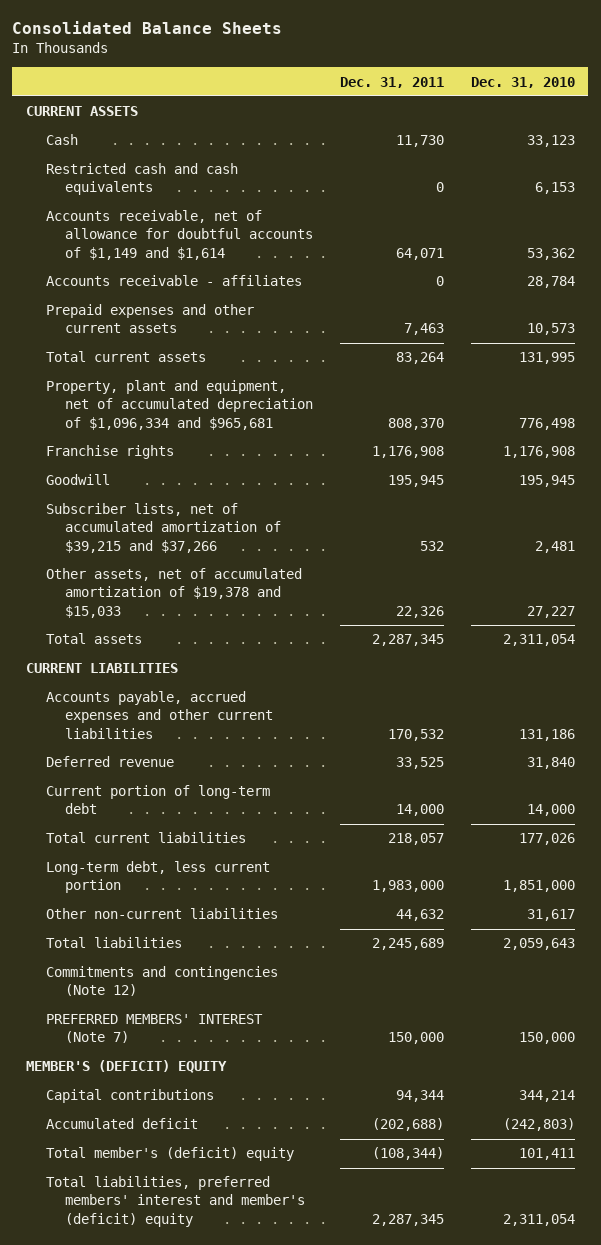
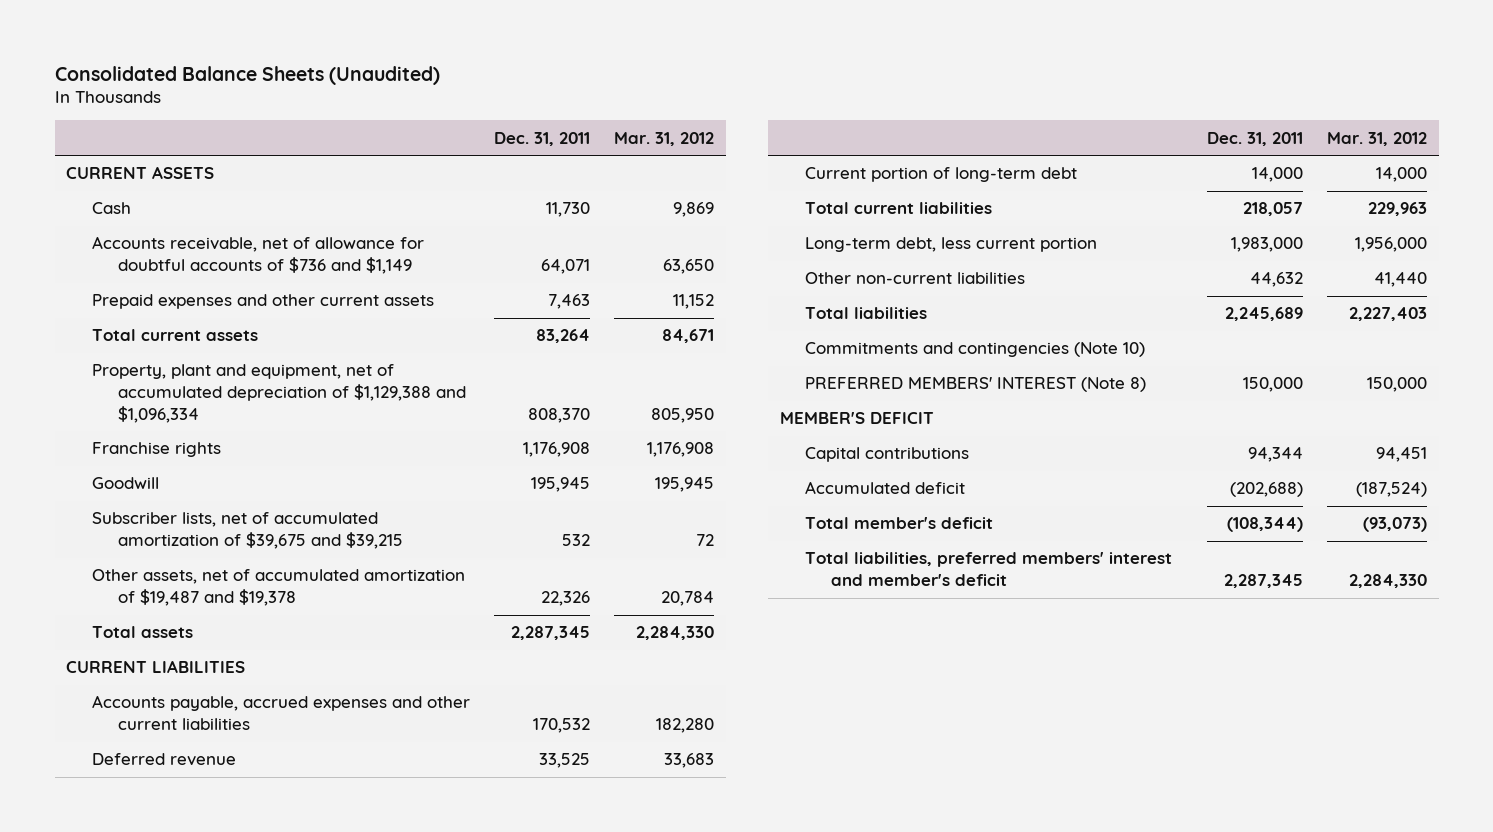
- Consolidated Balance Sheets
+ Consolidated Balance Sheets (Unaudited)
- | Dec. 31, 2011 | Dec. 31, 2010
+ | Dec. 31, 2011 | Mar. 31, 2012
- Restricted cash and cash equivalents | 0 | 6,153
- Accounts receivable, net of allowance for doubtful accounts of $1,149 and $1,614 | 64,071 | 53,362
- Accounts receivable - affiliates | 0 | 28,784
+ Accounts receivable, net of allowance for doubtful accounts of $736 and $1,149 | 64,071 | 63,650
- Property, plant and equipment, net of accumulated depreciation of $1,096,334 and $965,681 | 808,370 | 776,498
+ Property, plant and equipment, net of accumulated depreciation of $1,129,388 and $1,096,334 | 808,370 | 805,950
- Subscriber lists, net of accumulated amortization of $39,215 and $37,266 | 532 | 2,481
- Other assets, net of accumulated amortization of $19,378 and $15,033 | 22,326 | 27,227
+ Subscriber lists, net of accumulated amortization of $39,675 and $39,215 | 532 | 72
+ Other assets, net of accumulated amortization of $19,487 and $19,378 | 22,326 | 20,784
- Commitments and contingencies (Note 12)
- PREFERRED MEMBERS' INTEREST (Note 7) | 150,000 | 150,000
- MEMBER'S (DEFICIT) EQUITY
+ Commitments and contingencies (Note 10)
+ PREFERRED MEMBERS' INTEREST (Note 8) | 150,000 | 150,000
+ MEMBER'S DEFICIT
- Total member's (deficit) equity | (108,344) | 101,411
- Total liabilities, preferred members' interest and member's (deficit) equity | 2,287,345 | 2,311,054
+ Total member's deficit | (108,344) | (93,073)
+ Total liabilities, preferred members' interest and member's deficit | 2,287,345 | 2,284,330

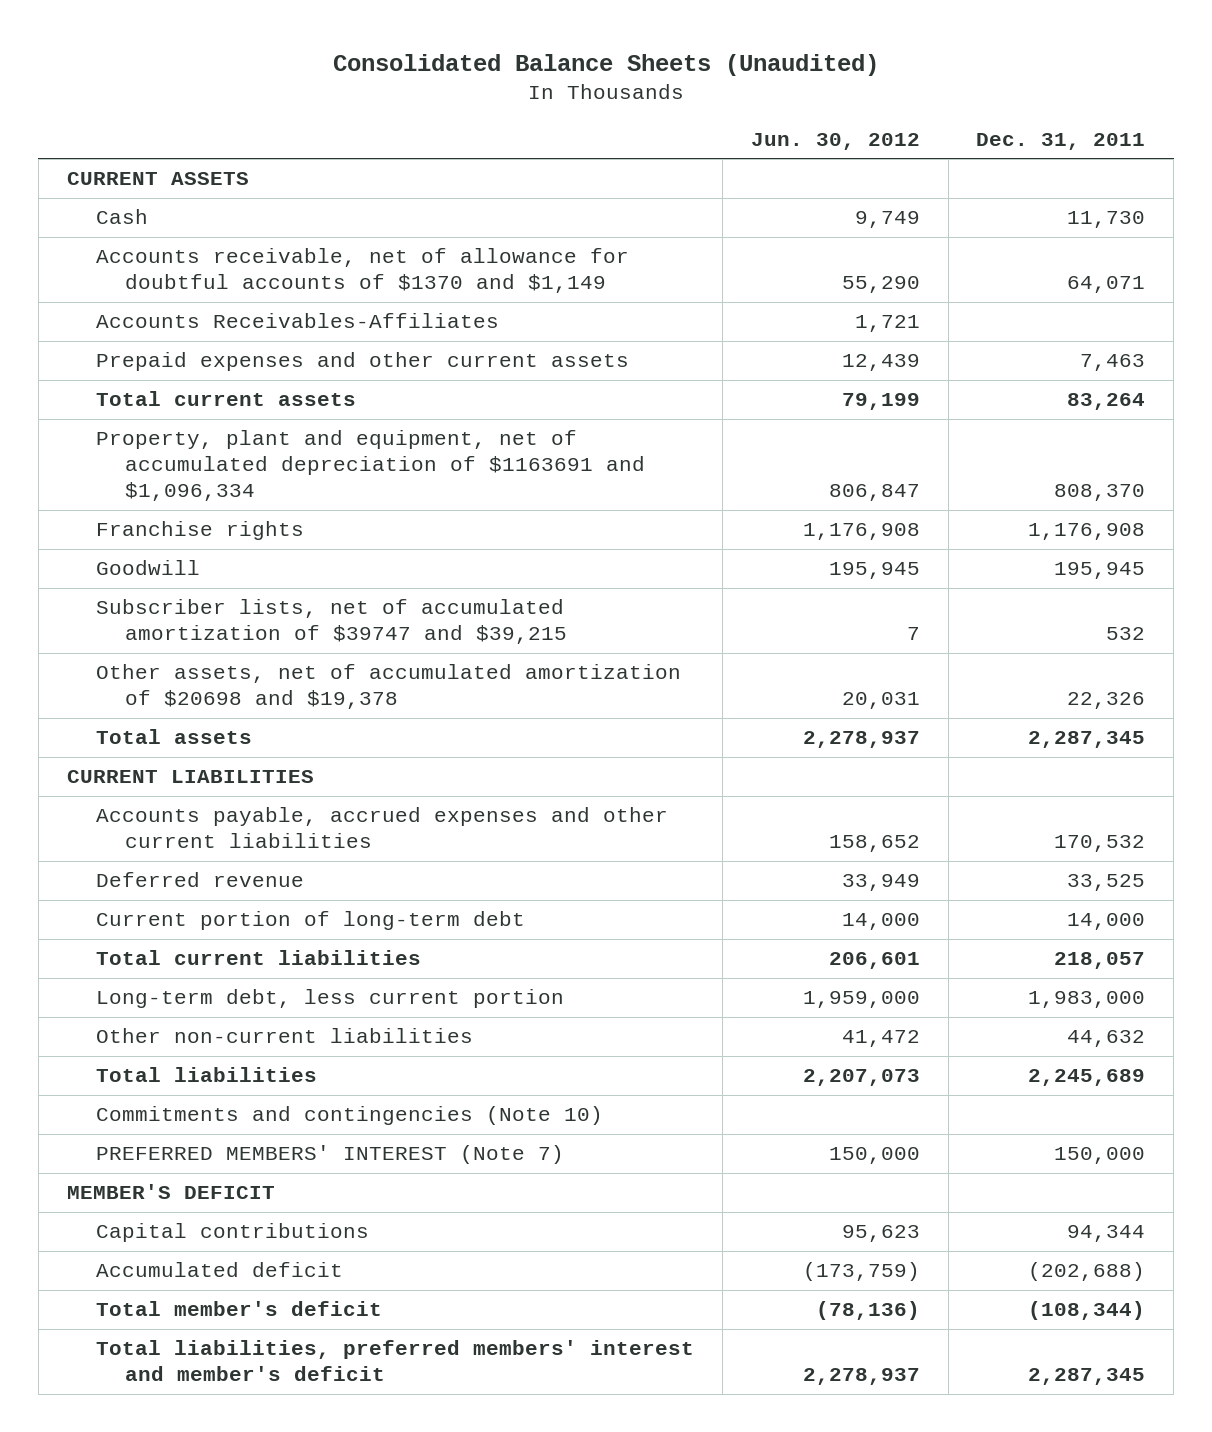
- | Dec. 31, 2011 | Mar. 31, 2012
+ | Jun. 30, 2012 | Dec. 31, 2011
- Accounts receivable, net of allowance for doubtful accounts of $736 and $1,149 | 64,071 | 63,650
+ Accounts receivable, net of allowance for doubtful accounts of $1370 and $1,149 | 55,290 | 64,071
+ Accounts Receivables-Affiliates | 1,721 |
- Property, plant and equipment, net of accumulated depreciation of $1,129,388 and $1,096,334 | 808,370 | 805,950
+ Property, plant and equipment, net of accumulated depreciation of $1163691 and $1,096,334 | 806,847 | 808,370
- Subscriber lists, net of accumulated amortization of $39,675 and $39,215 | 532 | 72
- Other assets, net of accumulated amortization of $19,487 and $19,378 | 22,326 | 20,784
+ Subscriber lists, net of accumulated amortization of $39747 and $39,215 | 7 | 532
+ Other assets, net of accumulated amortization of $20698 and $19,378 | 20,031 | 22,326
- PREFERRED MEMBERS' INTEREST (Note 8) | 150,000 | 150,000
+ PREFERRED MEMBERS' INTEREST (Note 7) | 150,000 | 150,000

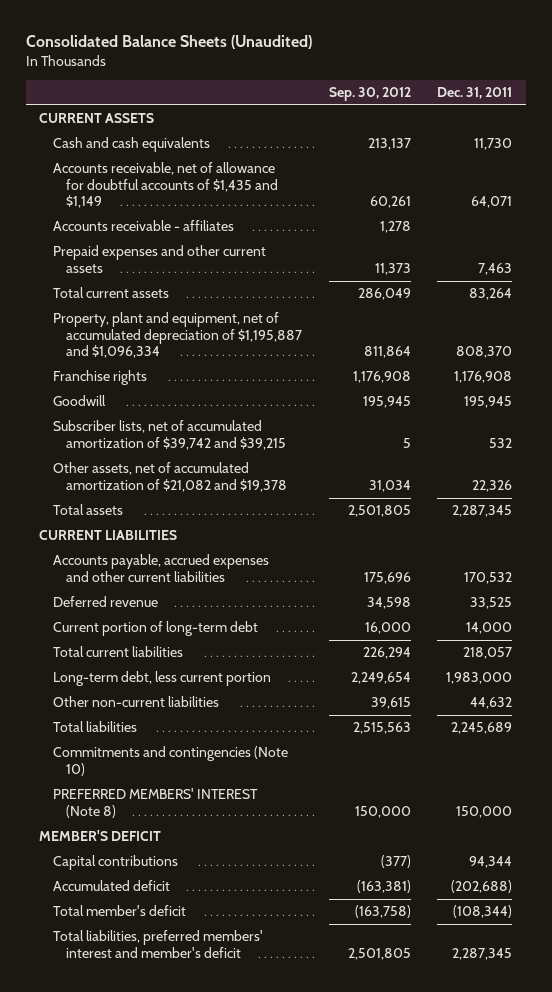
- | Jun. 30, 2012 | Dec. 31, 2011
+ | Sep. 30, 2012 | Dec. 31, 2011
- Cash | 9,749 | 11,730
- Accounts receivable, net of allowance for doubtful accounts of $1370 and $1,149 | 55,290 | 64,071
- Accounts Receivables-Affiliates | 1,721 |
+ Cash and cash equivalents | 213,137 | 11,730
+ Accounts receivable, net of allowance for doubtful accounts of $1,435 and $1,149 | 60,261 | 64,071
+ Accounts receivable - affiliates | 1,278 |
- Property, plant and equipment, net of accumulated depreciation of $1163691 and $1,096,334 | 806,847 | 808,370
+ Property, plant and equipment, net of accumulated depreciation of $1,195,887 and $1,096,334 | 811,864 | 808,370
- Subscriber lists, net of accumulated amortization of $39747 and $39,215 | 7 | 532
- Other assets, net of accumulated amortization of $20698 and $19,378 | 20,031 | 22,326
+ Subscriber lists, net of accumulated amortization of $39,742 and $39,215 | 5 | 532
+ Other assets, net of accumulated amortization of $21,082 and $19,378 | 31,034 | 22,326
- PREFERRED MEMBERS' INTEREST (Note 7) | 150,000 | 150,000
+ PREFERRED MEMBERS' INTEREST (Note 8) | 150,000 | 150,000

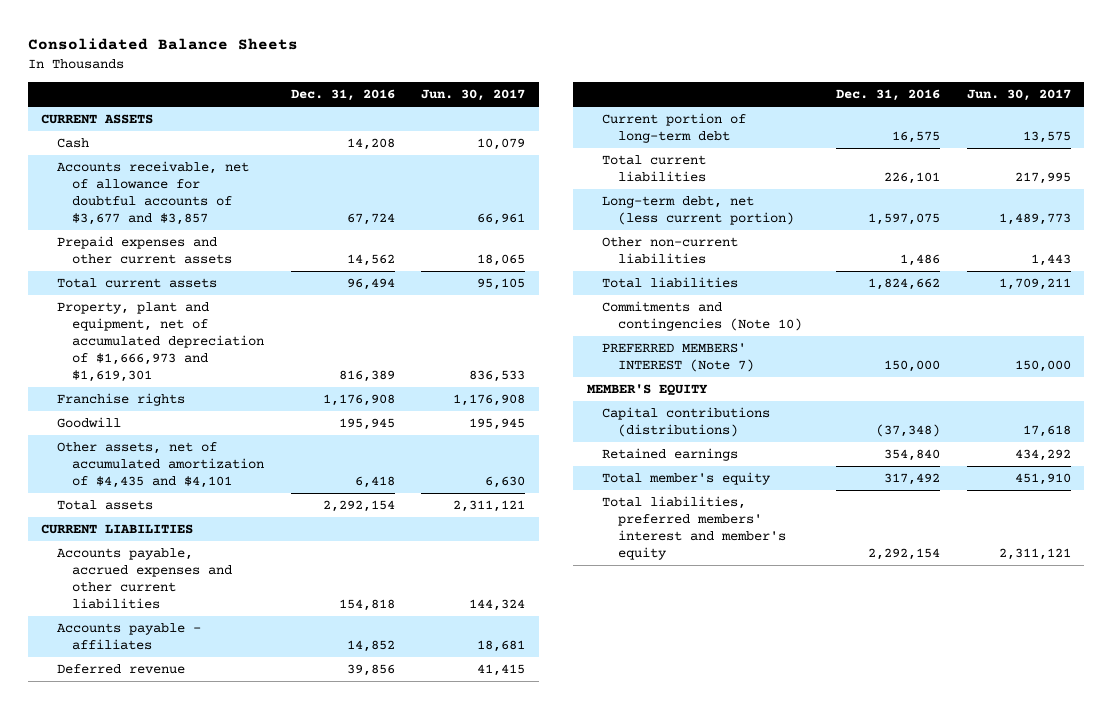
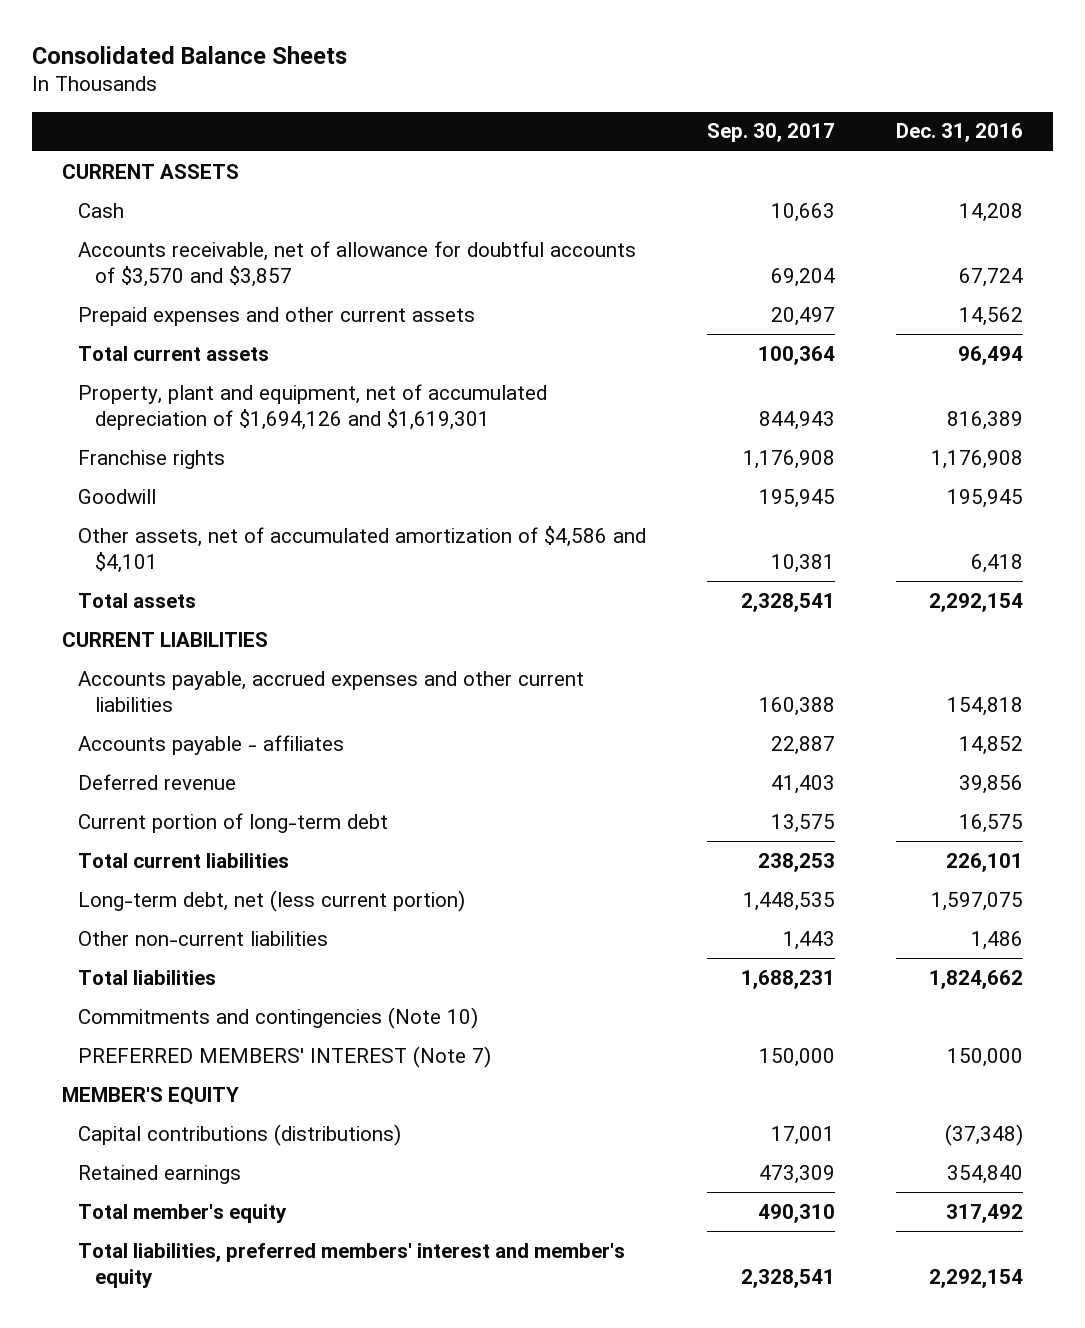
- | Dec. 31, 2016 | Jun. 30, 2017
+ | Sep. 30, 2017 | Dec. 31, 2016
- Accounts receivable, net of allowance for doubtful accounts of $3,677 and $3,857 | 67,724 | 66,961
+ Accounts receivable, net of allowance for doubtful accounts of $3,570 and $3,857 | 69,204 | 67,724
- Property, plant and equipment, net of accumulated depreciation of $1,666,973 and $1,619,301 | 816,389 | 836,533
+ Property, plant and equipment, net of accumulated depreciation of $1,694,126 and $1,619,301 | 844,943 | 816,389
- Other assets, net of accumulated amortization of $4,435 and $4,101 | 6,418 | 6,630
+ Other assets, net of accumulated amortization of $4,586 and $4,101 | 10,381 | 6,418

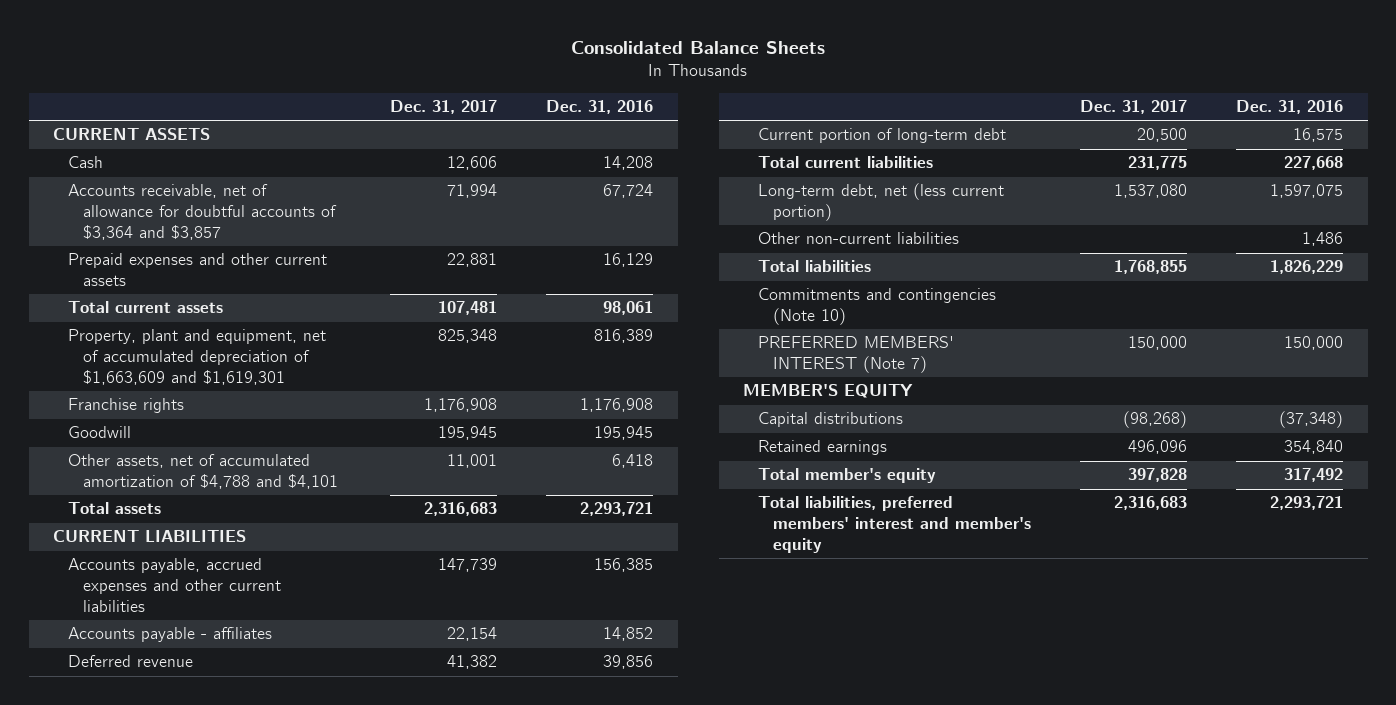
- | Sep. 30, 2017 | Dec. 31, 2016
+ | Dec. 31, 2017 | Dec. 31, 2016
- Accounts receivable, net of allowance for doubtful accounts of $3,570 and $3,857 | 69,204 | 67,724
- Prepaid expenses and other current assets | 20,497 | 14,562
- Total current assets | 100,364 | 96,494
- Property, plant and equipment, net of accumulated depreciation of $1,694,126 and $1,619,301 | 844,943 | 816,389
+ Accounts receivable, net of allowance for doubtful accounts of $3,364 and $3,857 | 71,994 | 67,724
+ Prepaid expenses and other current assets | 22,881 | 16,129
+ Total current assets | 107,481 | 98,061
+ Property, plant and equipment, net of accumulated depreciation of $1,663,609 and $1,619,301 | 825,348 | 816,389
- Other assets, net of accumulated amortization of $4,586 and $4,101 | 10,381 | 6,418
- Total assets | 2,328,541 | 2,292,154
+ Other assets, net of accumulated amortization of $4,788 and $4,101 | 11,001 | 6,418
+ Total assets | 2,316,683 | 2,293,721
- Accounts payable, accrued expenses and other current liabilities | 160,388 | 154,818
+ Accounts payable, accrued expenses and other current liabilities | 147,739 | 156,385
- Total current liabilities | 238,253 | 226,101
+ Total current liabilities | 231,775 | 227,668
- Total liabilities | 1,688,231 | 1,824,662
+ Total liabilities | 1,768,855 | 1,826,229
- Capital contributions (distributions) | 17,001 | (37,348)
+ Capital distributions | (98,268) | (37,348)
- Total liabilities, preferred members' interest and member's equity | 2,328,541 | 2,292,154
+ Total liabilities, preferred members' interest and member's equity | 2,316,683 | 2,293,721

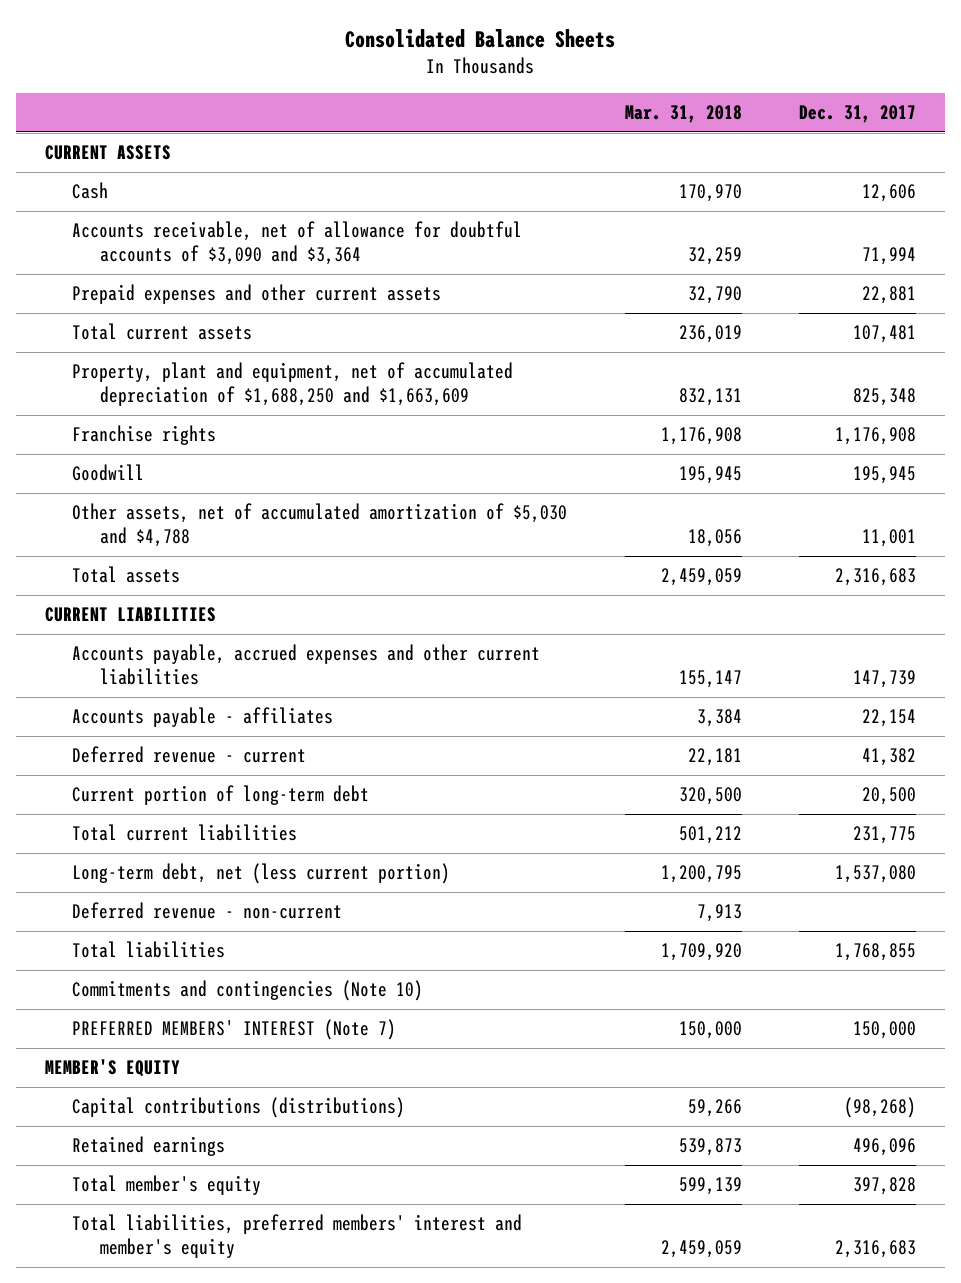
- | Dec. 31, 2017 | Dec. 31, 2016
+ | Mar. 31, 2018 | Dec. 31, 2017
- Accounts receivable, net of allowance for doubtful accounts of $3,364 and $3,857 | 71,994 | 67,724
+ Accounts receivable, net of allowance for doubtful accounts of $3,090 and $3,364 | 32,259 | 71,994
- Property, plant and equipment, net of accumulated depreciation of $1,663,609 and $1,619,301 | 825,348 | 816,389
+ Property, plant and equipment, net of accumulated depreciation of $1,688,250 and $1,663,609 | 832,131 | 825,348
- Other assets, net of accumulated amortization of $4,788 and $4,101 | 11,001 | 6,418
+ Other assets, net of accumulated amortization of $5,030 and $4,788 | 18,056 | 11,001
- Deferred revenue | 41,382 | 39,856
+ Deferred revenue - current | 22,181 | 41,382
- Other non-current liabilities | | 1,486
+ Deferred revenue - non-current | 7,913 |
- Capital distributions | (98,268) | (37,348)
+ Capital contributions (distributions) | 59,266 | (98,268)

